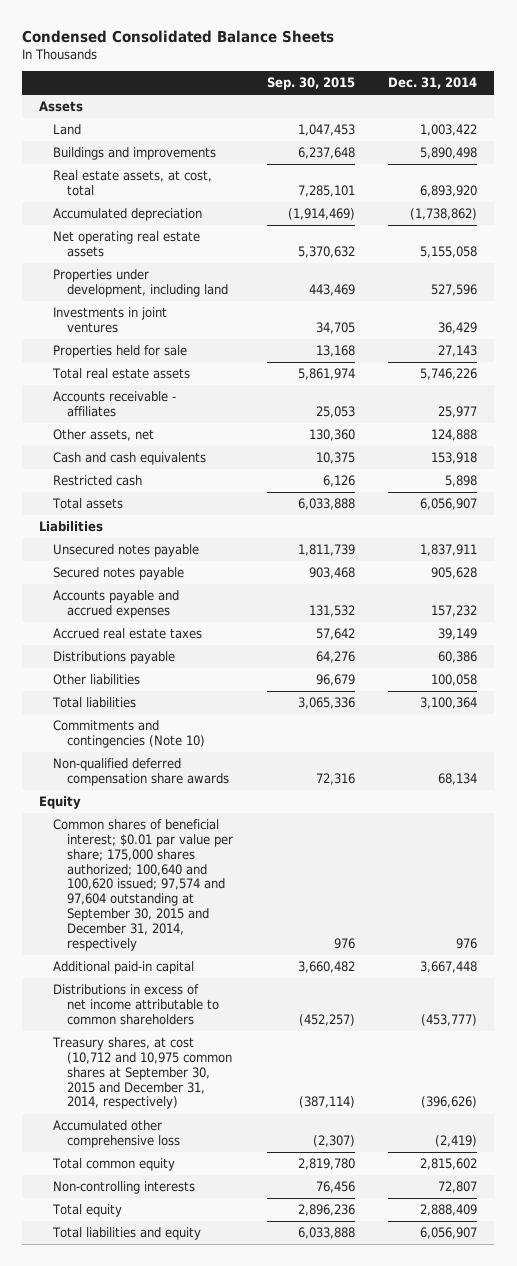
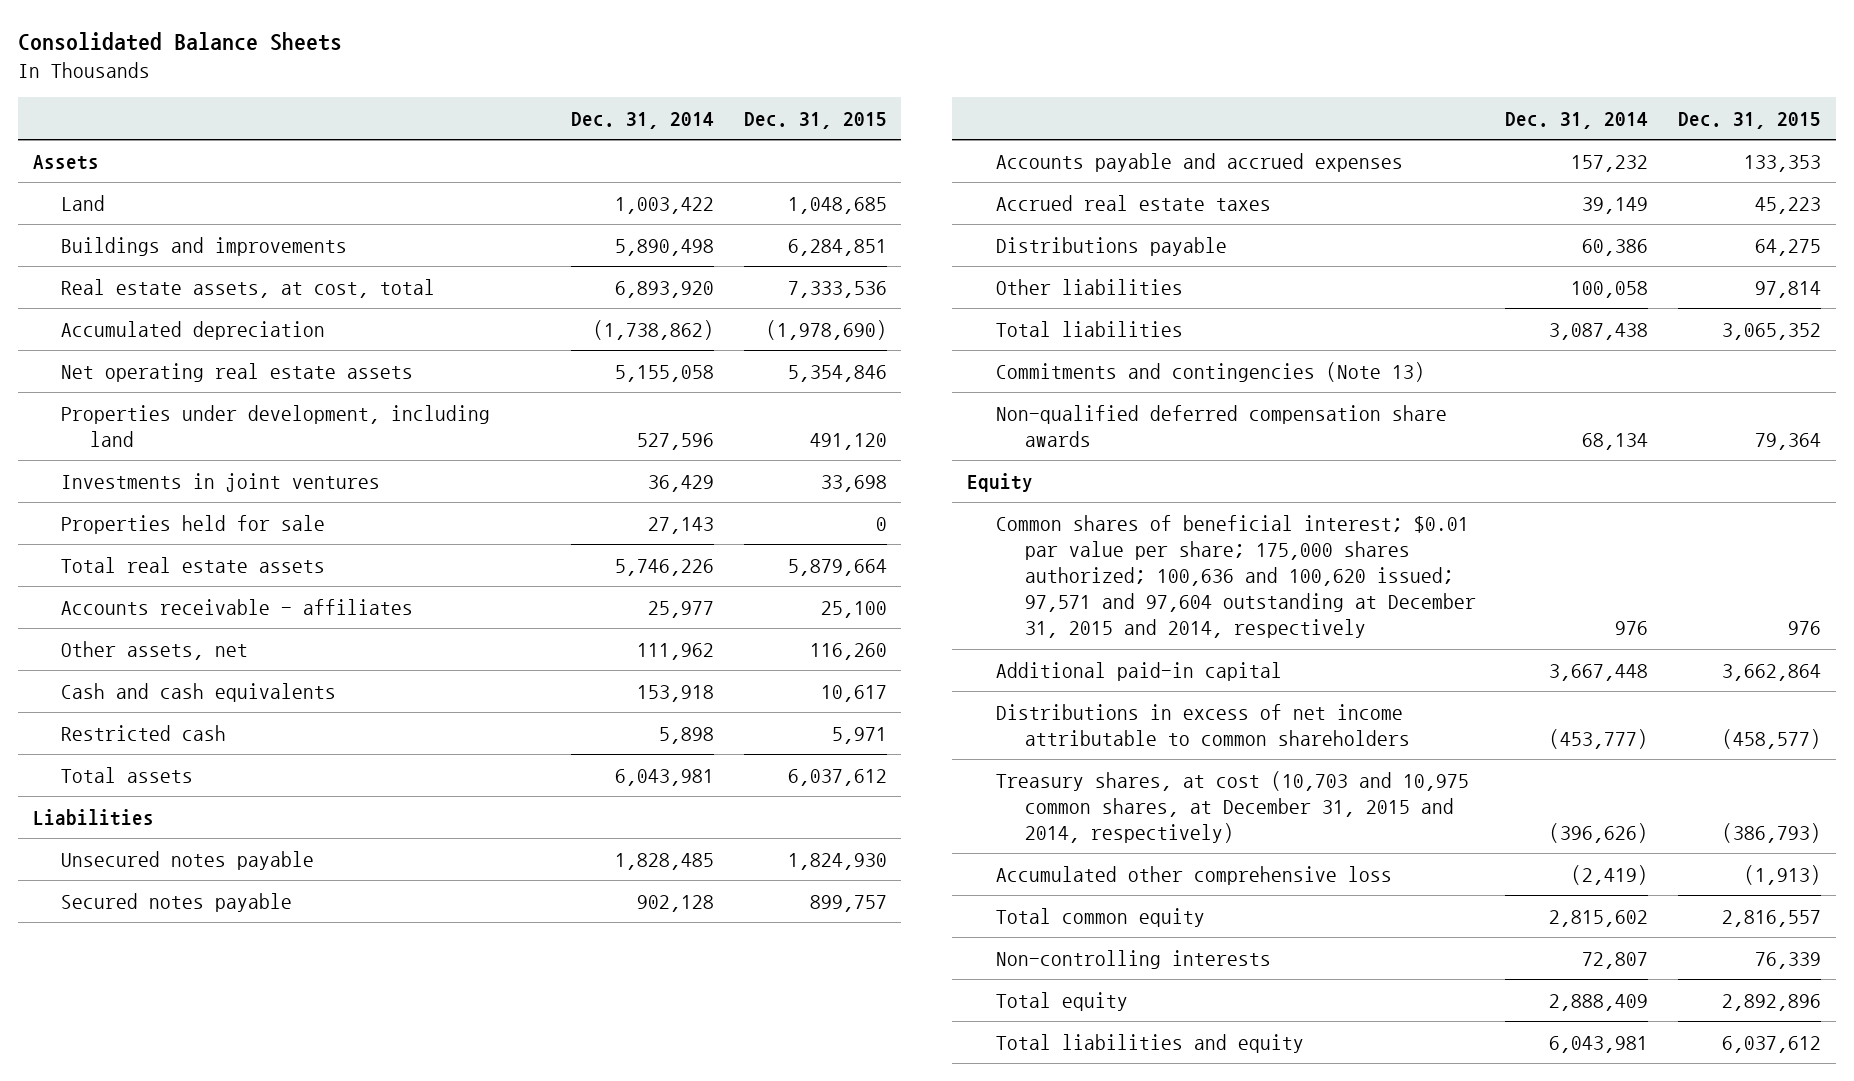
- Condensed Consolidated Balance Sheets
+ Consolidated Balance Sheets
- | Sep. 30, 2015 | Dec. 31, 2014
+ | Dec. 31, 2014 | Dec. 31, 2015
- Other assets, net | 130,360 | 124,888
+ Other assets, net | 111,962 | 116,260
- Total assets | 6,033,888 | 6,056,907
+ Total assets | 6,043,981 | 6,037,612
- Unsecured notes payable | 1,811,739 | 1,837,911
- Secured notes payable | 903,468 | 905,628
+ Unsecured notes payable | 1,828,485 | 1,824,930
+ Secured notes payable | 902,128 | 899,757
- Total liabilities | 3,065,336 | 3,100,364
- Commitments and contingencies (Note 10)
+ Total liabilities | 3,087,438 | 3,065,352
+ Commitments and contingencies (Note 13)
- Common shares of beneficial interest; $0.01 par value per share; 175,000 shares authorized; 100,640 and 100,620 issued; 97,574 and 97,604 outstanding at September 30, 2015 and December 31, 2014, respectively | 976 | 976
+ Common shares of beneficial interest; $0.01 par value per share; 175,000 shares authorized; 100,636 and 100,620 issued; 97,571 and 97,604 outstanding at December 31, 2015 and 2014, respectively | 976 | 976
- Treasury shares, at cost (10,712 and 10,975 common shares at September 30, 2015 and December 31, 2014, respectively) | (387,114) | (396,626)
+ Treasury shares, at cost (10,703 and 10,975 common shares, at December 31, 2015 and 2014, respectively) | (396,626) | (386,793)
- Total liabilities and equity | 6,033,888 | 6,056,907
+ Total liabilities and equity | 6,043,981 | 6,037,612

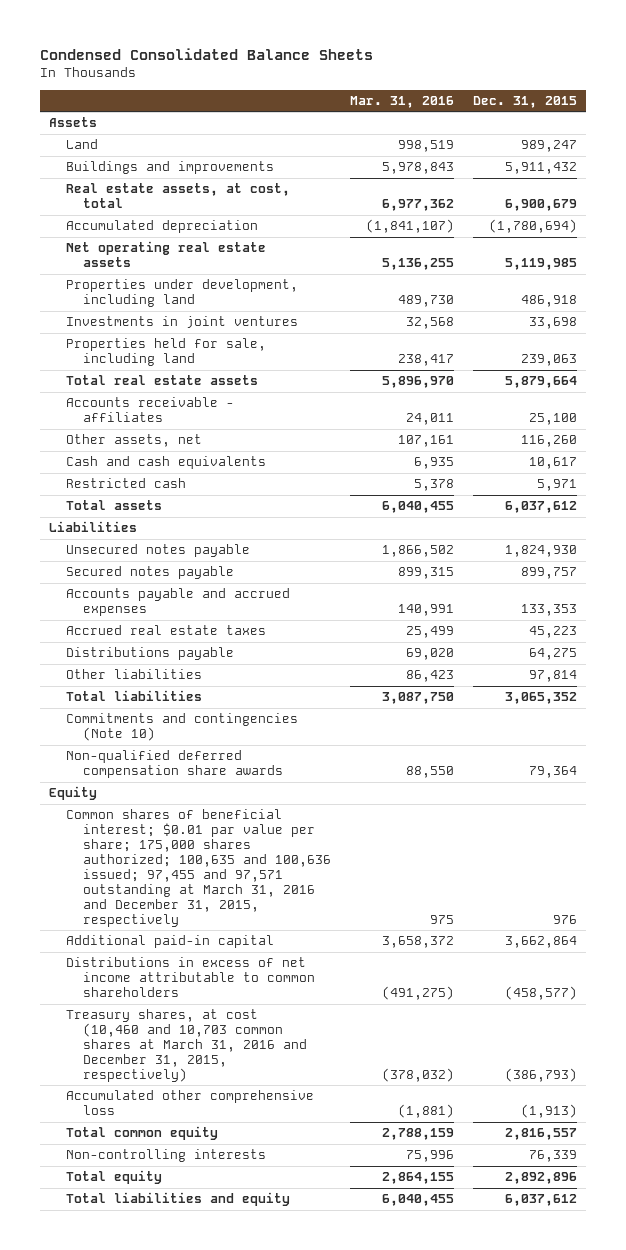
- Consolidated Balance Sheets
+ Condensed Consolidated Balance Sheets
- | Dec. 31, 2014 | Dec. 31, 2015
+ | Mar. 31, 2016 | Dec. 31, 2015
- Land | 1,003,422 | 1,048,685
- Buildings and improvements | 5,890,498 | 6,284,851
- Real estate assets, at cost, total | 6,893,920 | 7,333,536
- Accumulated depreciation | (1,738,862) | (1,978,690)
- Net operating real estate assets | 5,155,058 | 5,354,846
- Properties under development, including land | 527,596 | 491,120
+ Land | 998,519 | 989,247
+ Buildings and improvements | 5,978,843 | 5,911,432
+ Real estate assets, at cost, total | 6,977,362 | 6,900,679
+ Accumulated depreciation | (1,841,107) | (1,780,694)
+ Net operating real estate assets | 5,136,255 | 5,119,985
+ Properties under development, including land | 489,730 | 486,918
- Properties held for sale | 27,143 | 0
+ Properties held for sale, including land | 238,417 | 239,063
- Commitments and contingencies (Note 13)
+ Commitments and contingencies (Note 10)
- Common shares of beneficial interest; $0.01 par value per share; 175,000 shares authorized; 100,636 and 100,620 issued; 97,571 and 97,604 outstanding at December 31, 2015 and 2014, respectively | 976 | 976
+ Common shares of beneficial interest; $0.01 par value per share; 175,000 shares authorized; 100,635 and 100,636 issued; 97,455 and 97,571 outstanding at March 31, 2016 and December 31, 2015, respectively | 975 | 976
- Treasury shares, at cost (10,703 and 10,975 common shares, at December 31, 2015 and 2014, respectively) | (396,626) | (386,793)
+ Treasury shares, at cost (10,460 and 10,703 common shares at March 31, 2016 and December 31, 2015, respectively) | (378,032) | (386,793)

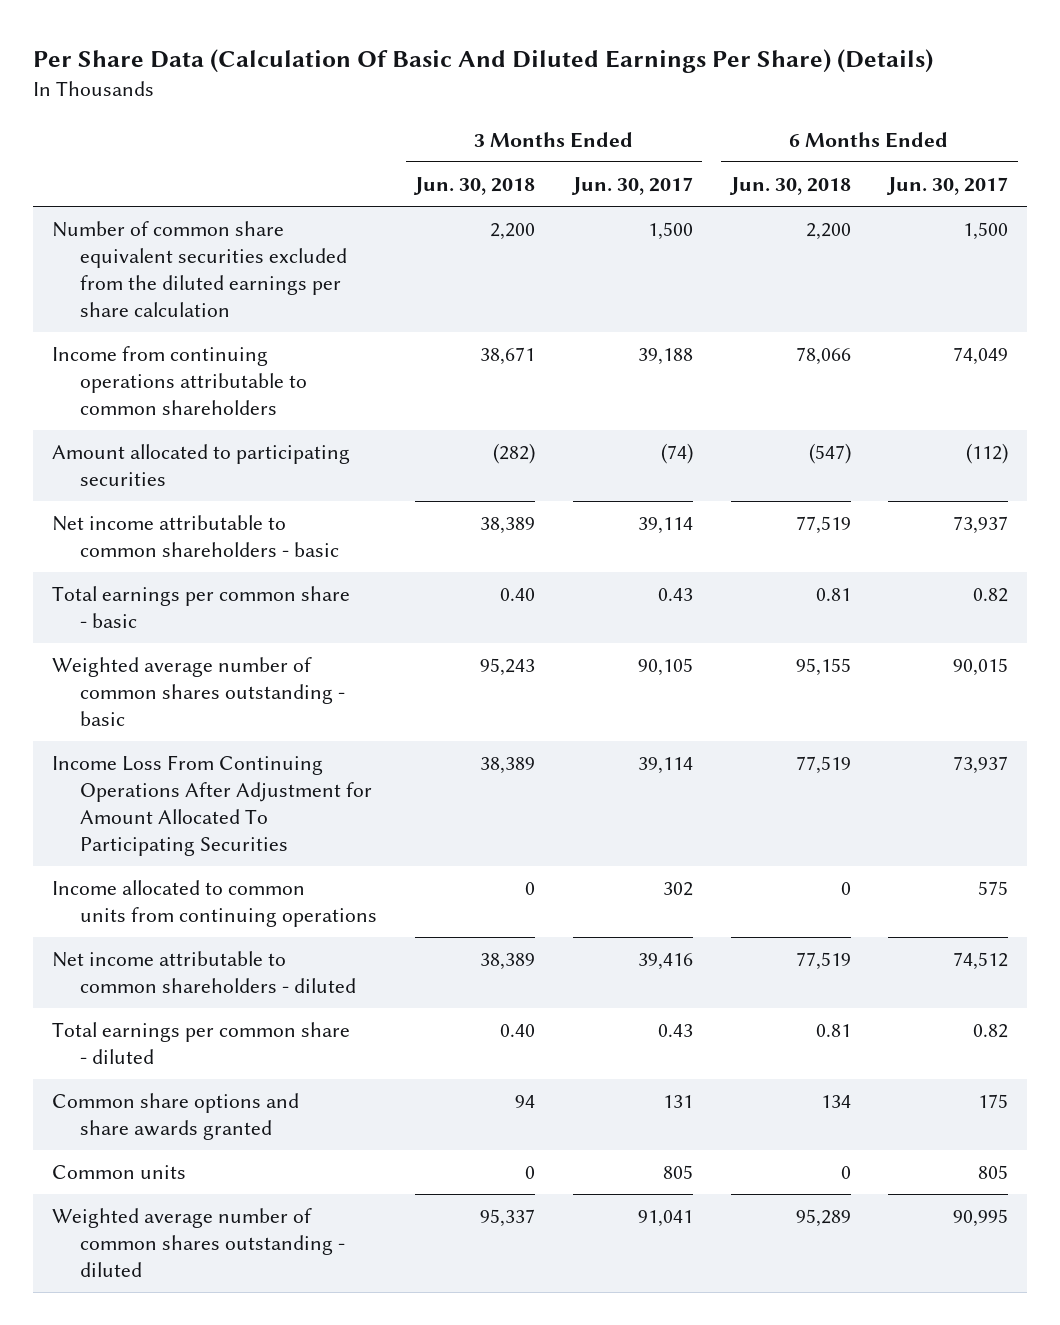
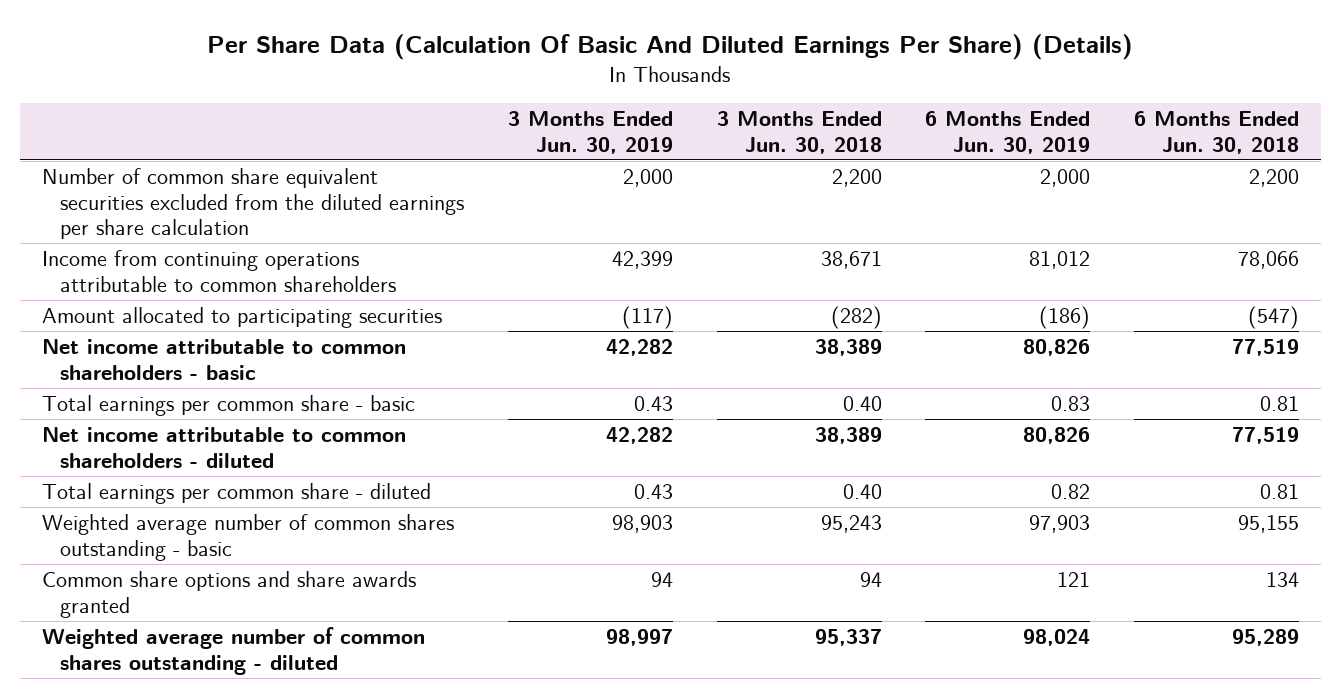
- | 3 Months Ended Jun. 30, 2018 | 3 Months Ended Jun. 30, 2017 | 6 Months Ended Jun. 30, 2018 | 6 Months Ended Jun. 30, 2017
+ | 3 Months Ended Jun. 30, 2019 | 3 Months Ended Jun. 30, 2018 | 6 Months Ended Jun. 30, 2019 | 6 Months Ended Jun. 30, 2018
- Income Loss From Continuing Operations After Adjustment for Amount Allocated To Participating Securities | 38,389 | 39,114 | 77,519 | 73,937
- Income allocated to common units from continuing operations | 0 | 302 | 0 | 575
moved down: Weighted average number of common shares outstanding - basic | 98,903 | 95,243 | 97,903 | 95,155
- Common units | 0 | 805 | 0 | 805

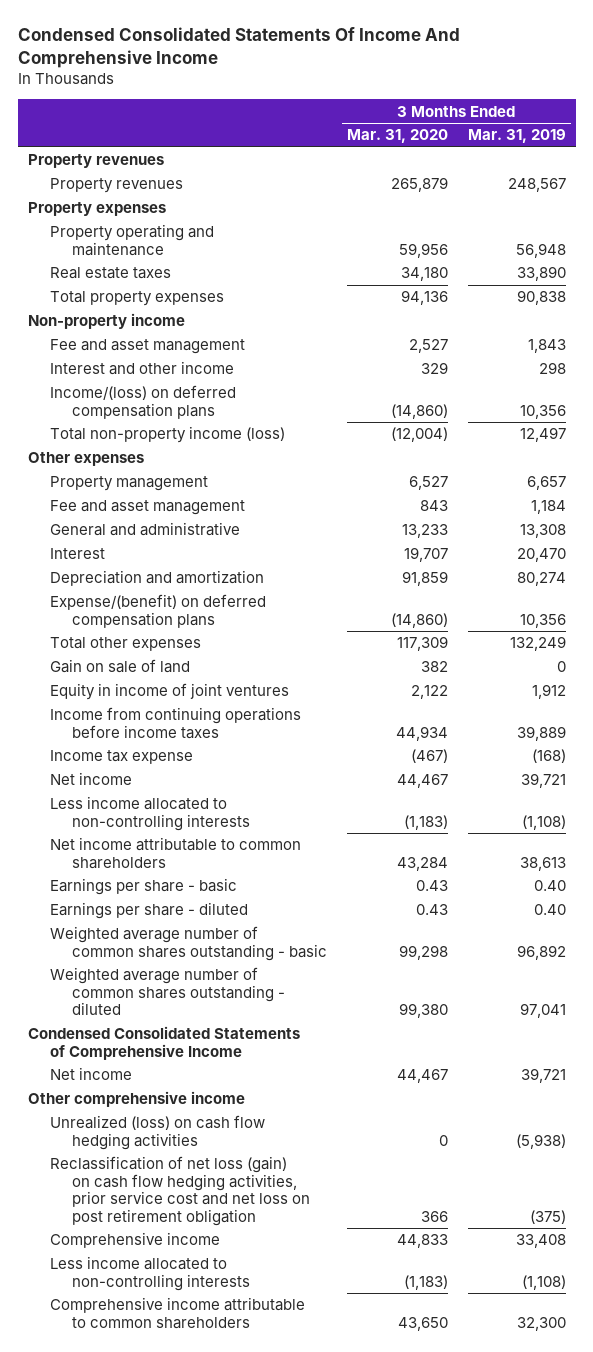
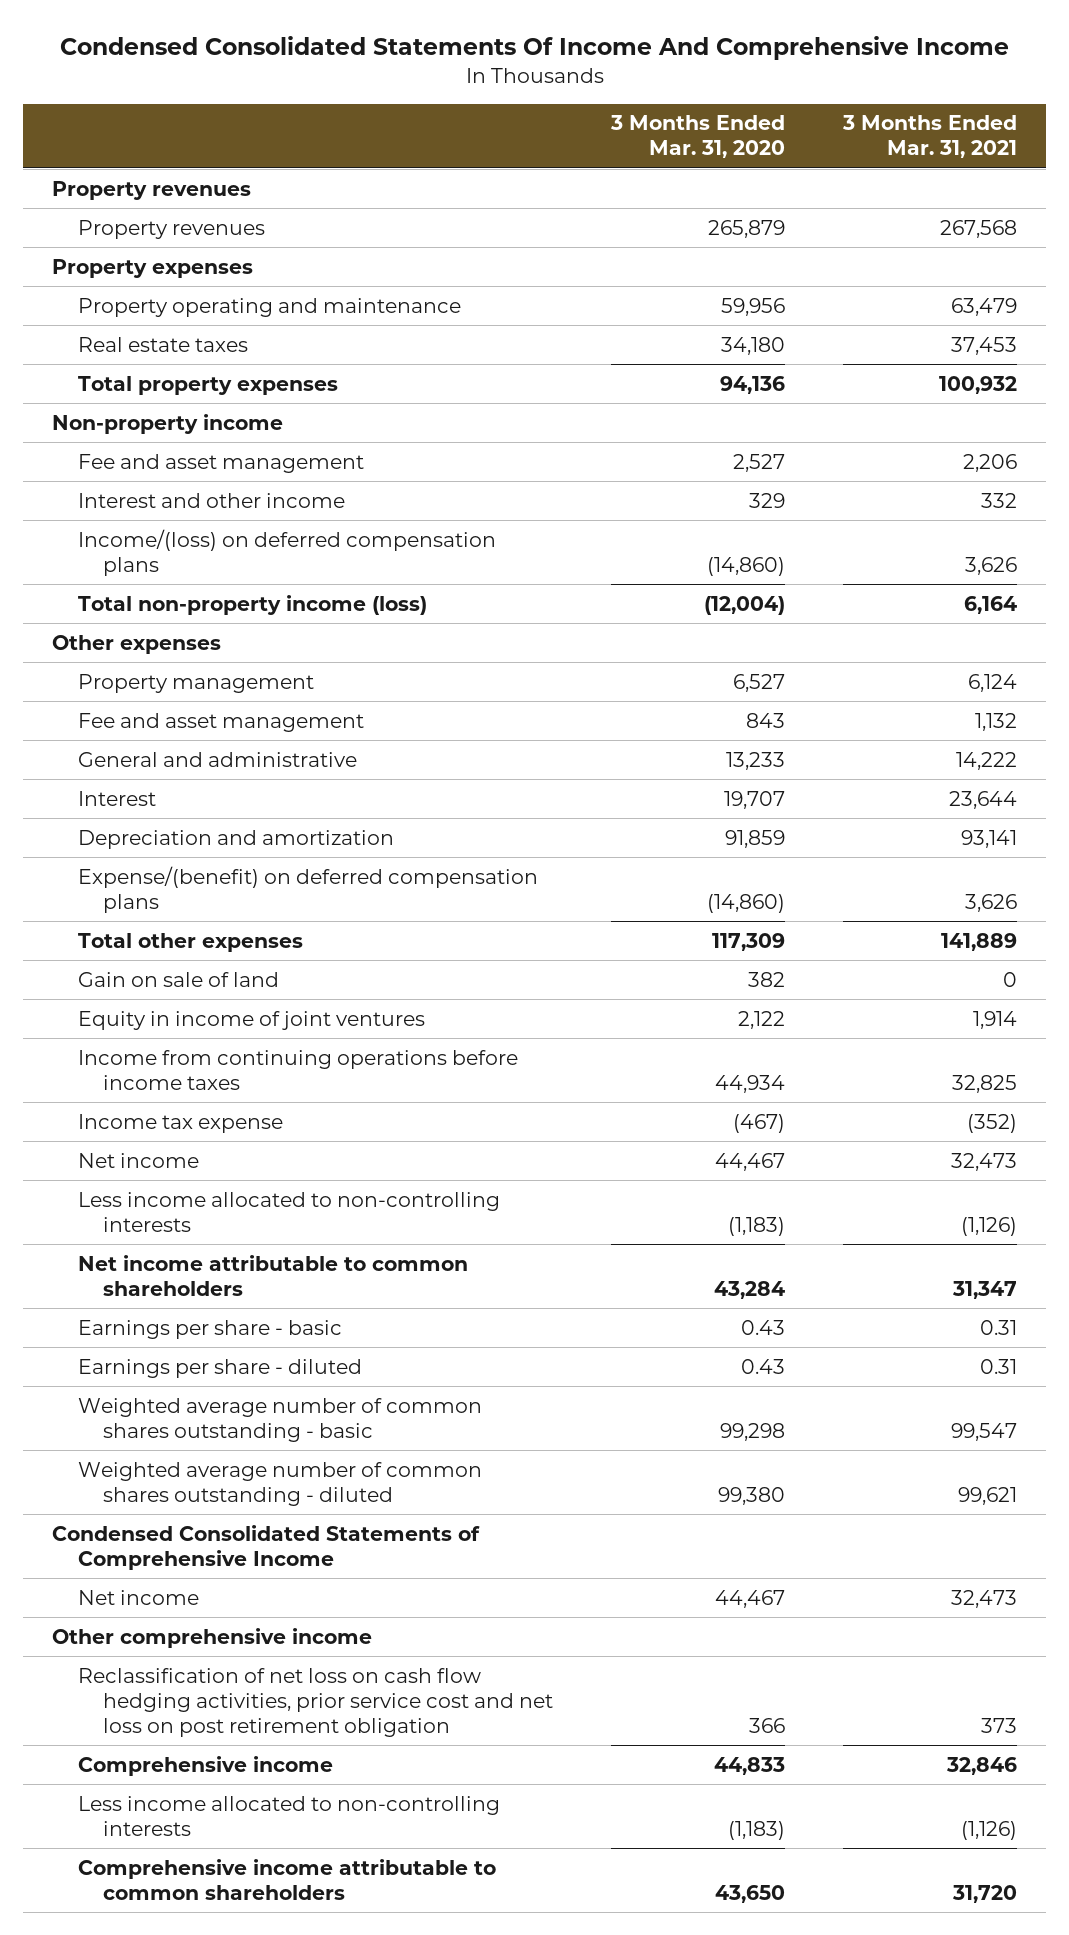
- | 3 Months Ended Mar. 31, 2020 | 3 Months Ended Mar. 31, 2019
+ | 3 Months Ended Mar. 31, 2020 | 3 Months Ended Mar. 31, 2021
- Unrealized (loss) on cash flow hedging activities | 0 | (5,938)
- Reclassification of net loss (gain) on cash flow hedging activities, prior service cost and net loss on post retirement obligation | 366 | (375)
+ Reclassification of net loss on cash flow hedging activities, prior service cost and net loss on post retirement obligation | 366 | 373

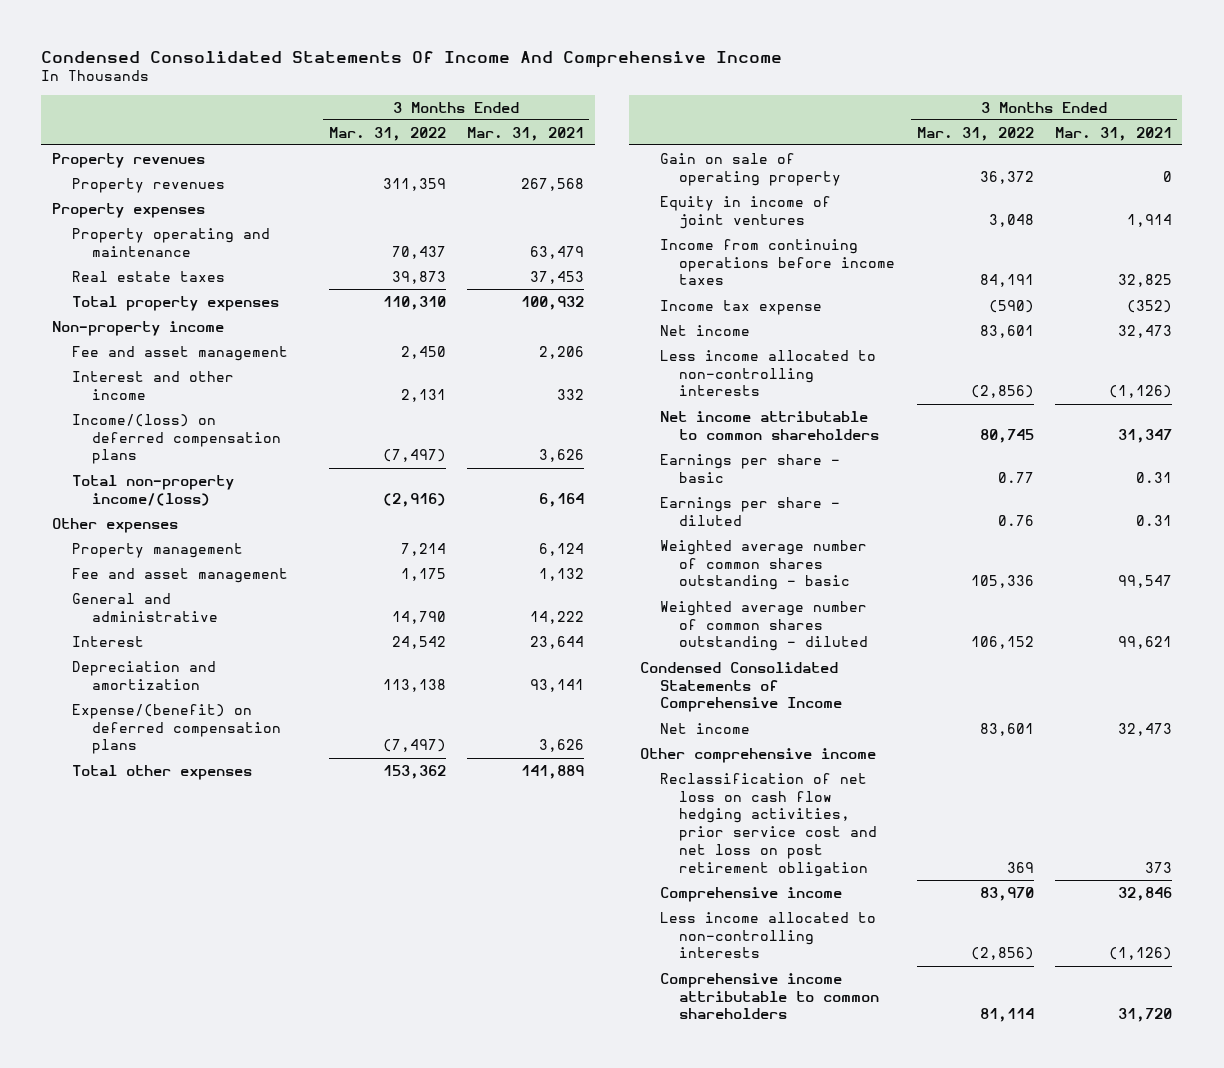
- | 3 Months Ended Mar. 31, 2020 | 3 Months Ended Mar. 31, 2021
+ | 3 Months Ended Mar. 31, 2022 | 3 Months Ended Mar. 31, 2021
- Total non-property income (loss) | (12,004) | 6,164
+ Total non-property income/(loss) | (2,916) | 6,164
- Gain on sale of land | 382 | 0
+ Gain on sale of operating property | 36,372 | 0

